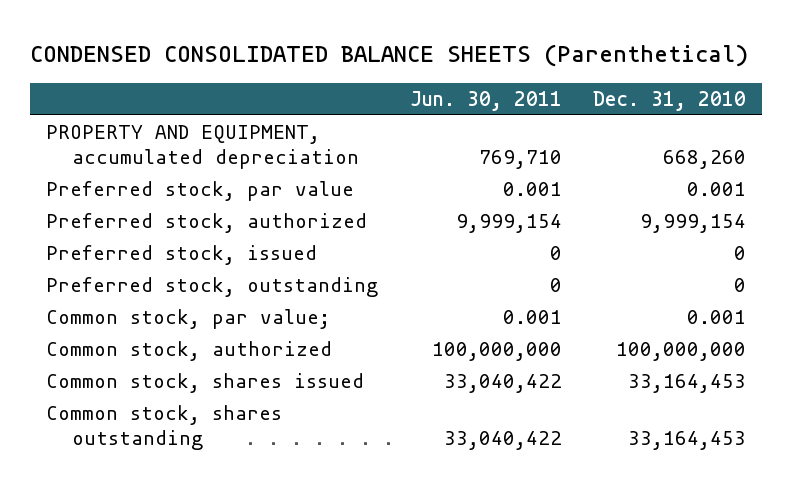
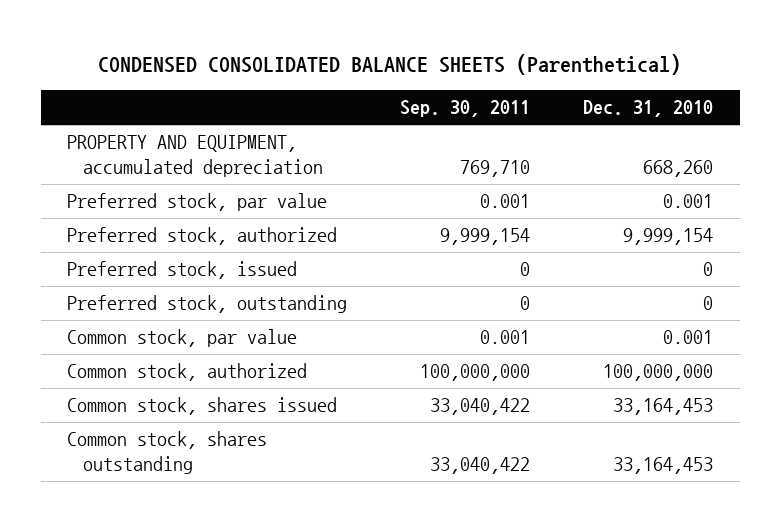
- | Jun. 30, 2011 | Dec. 31, 2010
+ | Sep. 30, 2011 | Dec. 31, 2010
- Common stock, par value; | 0.001 | 0.001
+ Common stock, par value | 0.001 | 0.001

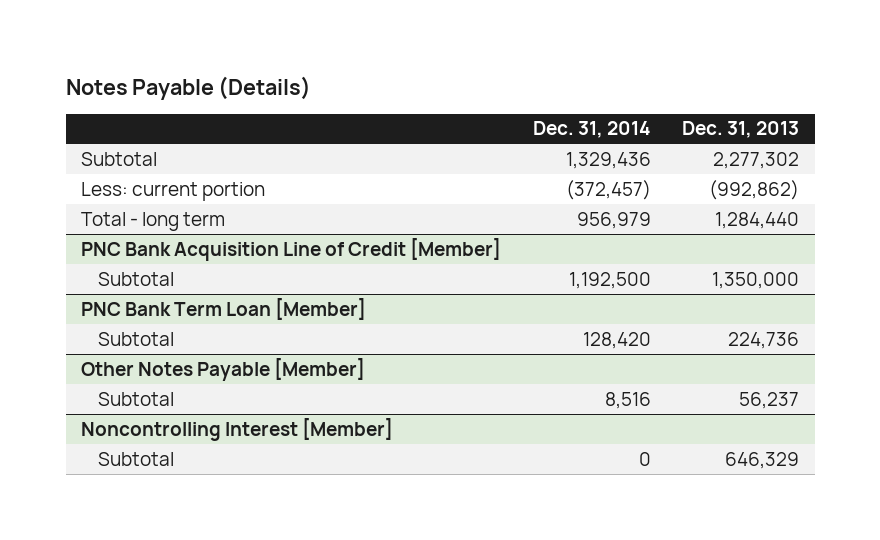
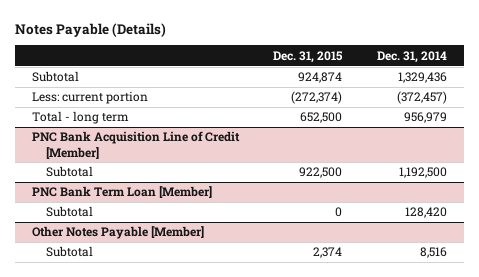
- | Dec. 31, 2014 | Dec. 31, 2013
+ | Dec. 31, 2015 | Dec. 31, 2014
- Noncontrolling Interest [Member]
- Subtotal | 0 | 646,329

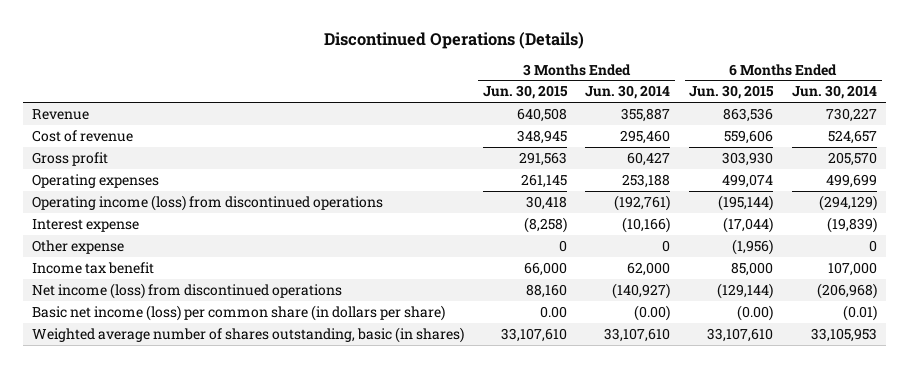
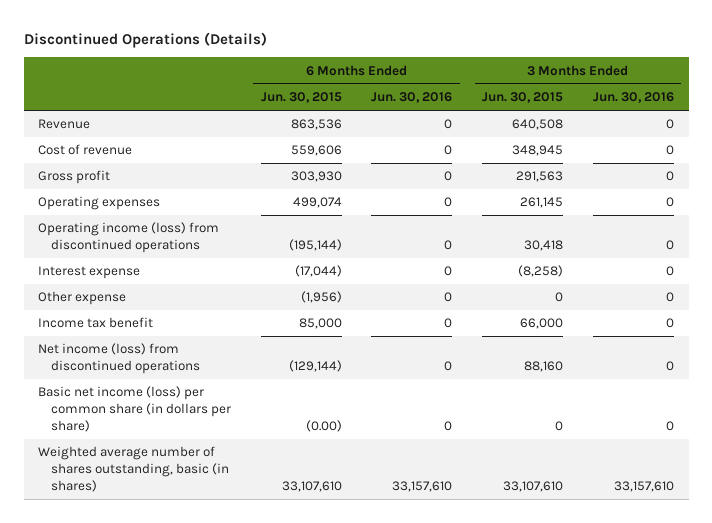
- | 3 Months Ended Jun. 30, 2015 | 3 Months Ended Jun. 30, 2014 | 6 Months Ended Jun. 30, 2015 | 6 Months Ended Jun. 30, 2014
+ | 6 Months Ended Jun. 30, 2015 | 6 Months Ended Jun. 30, 2016 | 3 Months Ended Jun. 30, 2015 | 3 Months Ended Jun. 30, 2016
- Basic net income (loss) per common share (in dollars per share) | 0.00 | (0.00) | (0.00) | (0.01)
+ Basic net income (loss) per common share (in dollars per share) | (0.00) | 0 | 0 | 0

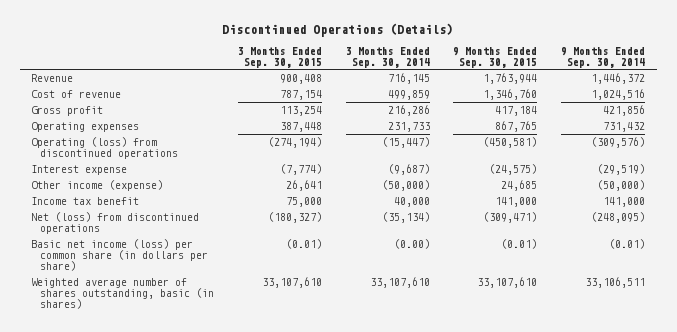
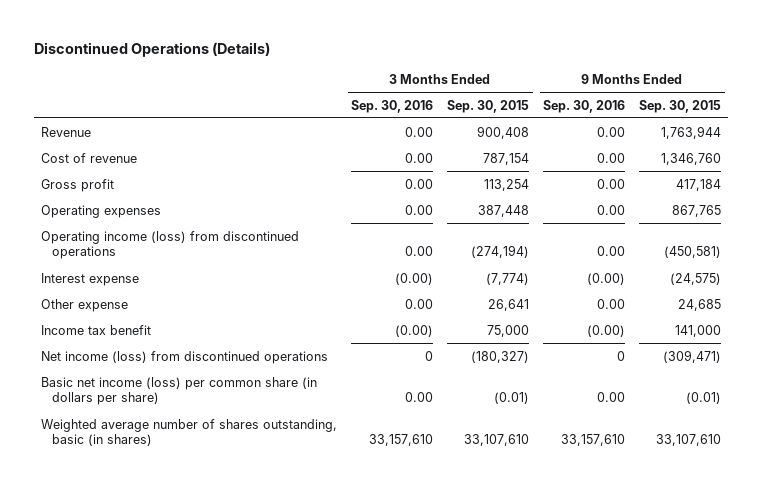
- | 3 Months Ended Sep. 30, 2015 | 3 Months Ended Sep. 30, 2014 | 9 Months Ended Sep. 30, 2015 | 9 Months Ended Sep. 30, 2014
+ | 3 Months Ended Sep. 30, 2016 | 3 Months Ended Sep. 30, 2015 | 9 Months Ended Sep. 30, 2016 | 9 Months Ended Sep. 30, 2015
- Operating (loss) from discontinued operations | (274,194) | (15,447) | (450,581) | (309,576)
+ Operating income (loss) from discontinued operations | 0.00 | (274,194) | 0.00 | (450,581)
- Other income (expense) | 26,641 | (50,000) | 24,685 | (50,000)
+ Other expense | 0.00 | 26,641 | 0.00 | 24,685
- Net (loss) from discontinued operations | (180,327) | (35,134) | (309,471) | (248,095)
+ Net income (loss) from discontinued operations | 0 | (180,327) | 0 | (309,471)

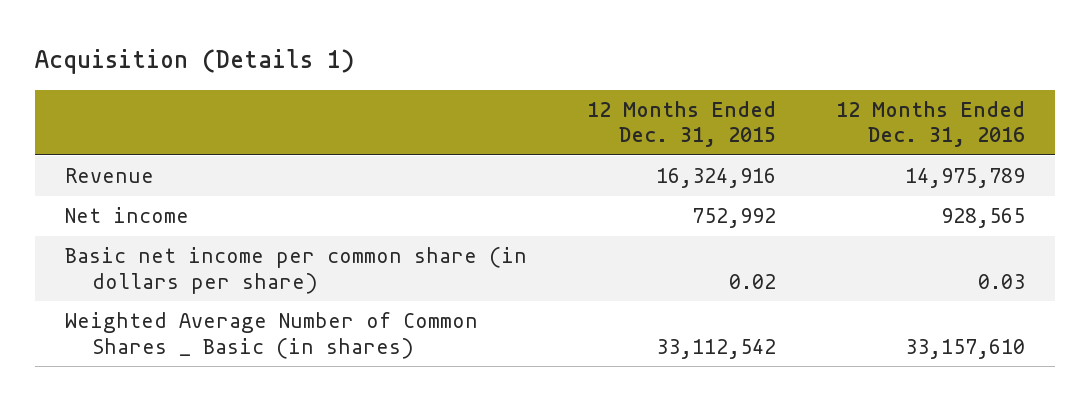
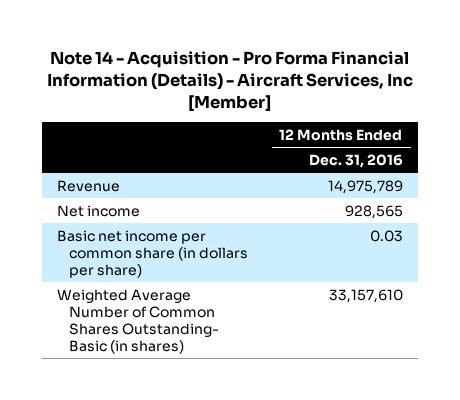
- Acquisition (Details 1)
+ Note 14 - Acquisition - Pro Forma Financial Information (Details) - Aircraft Services, Inc [Member]
- | 12 Months Ended Dec. 31, 2015 | 12 Months Ended Dec. 31, 2016
+ | 12 Months Ended Dec. 31, 2016
- Weighted Average Number of Common Shares _ Basic (in shares) | 33,112,542 | 33,157,610
+ Weighted Average Number of Common Shares Outstanding- Basic (in shares) | 33,157,610

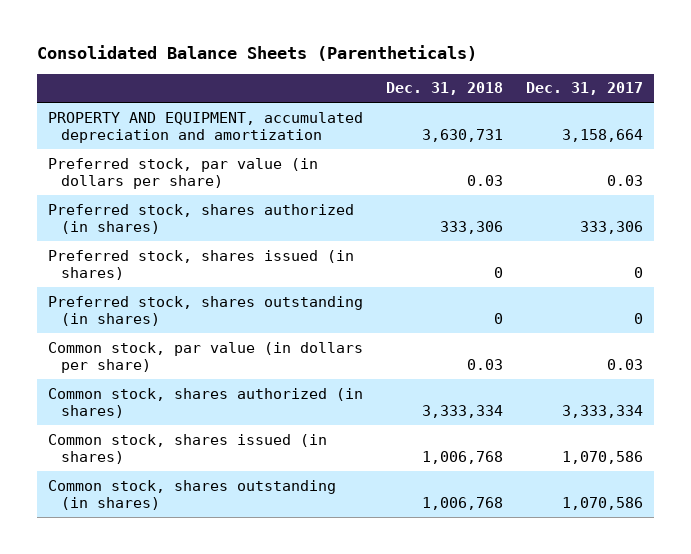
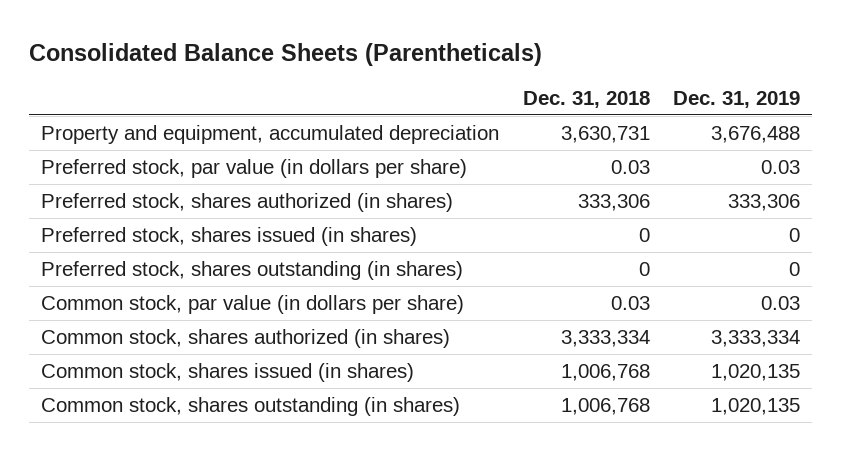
- | Dec. 31, 2018 | Dec. 31, 2017
+ | Dec. 31, 2018 | Dec. 31, 2019
- PROPERTY AND EQUIPMENT, accumulated depreciation and amortization | 3,630,731 | 3,158,664
+ Property and equipment, accumulated depreciation | 3,630,731 | 3,676,488

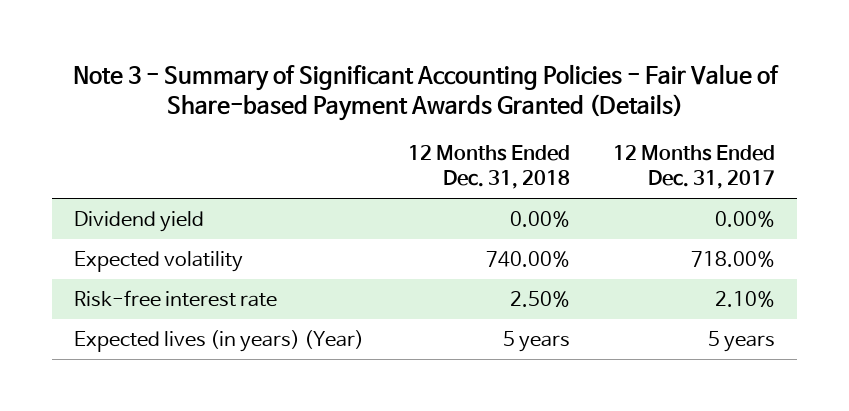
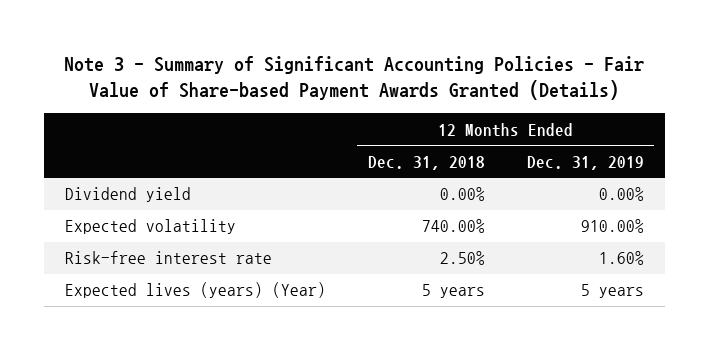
- | 12 Months Ended Dec. 31, 2018 | 12 Months Ended Dec. 31, 2017
+ | 12 Months Ended Dec. 31, 2018 | 12 Months Ended Dec. 31, 2019
- Expected lives (in years) (Year) | 5 years | 5 years
+ Expected lives (years) (Year) | 5 years | 5 years

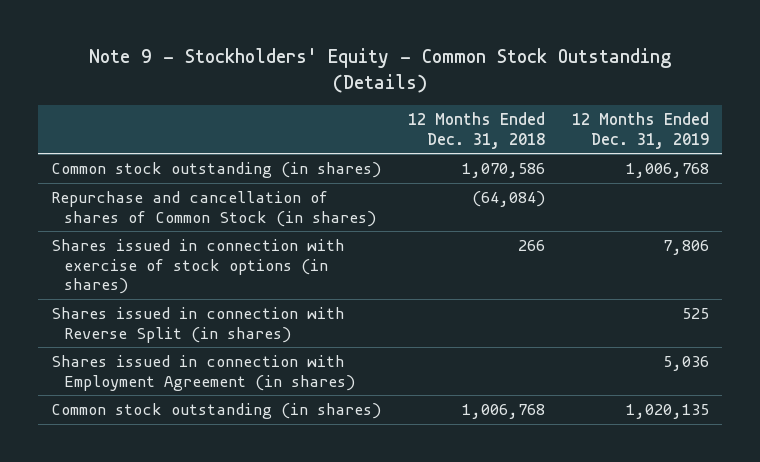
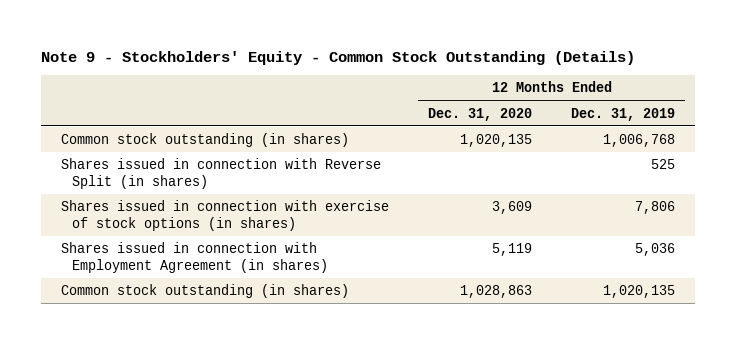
- | 12 Months Ended Dec. 31, 2018 | 12 Months Ended Dec. 31, 2019
+ | 12 Months Ended Dec. 31, 2020 | 12 Months Ended Dec. 31, 2019
- Repurchase and cancellation of shares of Common Stock (in shares) | (64,084) |
moved down: Shares issued in connection with exercise of stock options (in shares) | 3,609 | 7,806

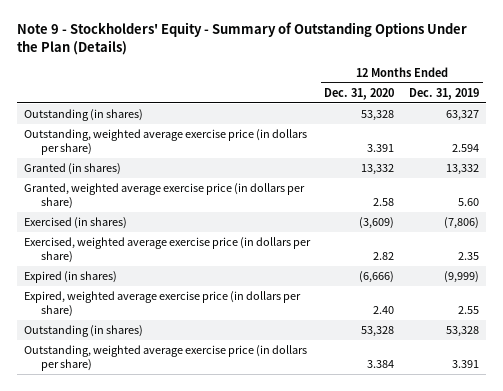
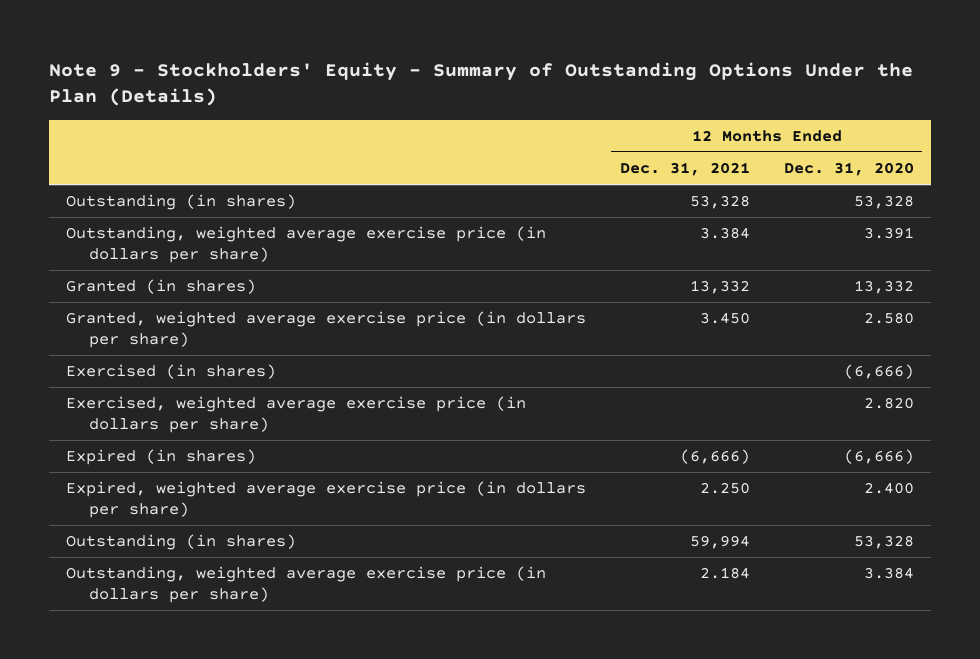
- | 12 Months Ended Dec. 31, 2020 | 12 Months Ended Dec. 31, 2019
+ | 12 Months Ended Dec. 31, 2021 | 12 Months Ended Dec. 31, 2020
- Granted, weighted average exercise price (in dollars per share) | 2.58 | 5.60
- Exercised (in shares) | (3,609) | (7,806)
- Exercised, weighted average exercise price (in dollars per share) | 2.82 | 2.35
+ Granted, weighted average exercise price (in dollars per share) | 3.450 | 2.580
+ Exercised (in shares) | | (6,666)
+ Exercised, weighted average exercise price (in dollars per share) | | 2.820
- Expired, weighted average exercise price (in dollars per share) | 2.40 | 2.55
+ Expired, weighted average exercise price (in dollars per share) | 2.250 | 2.400

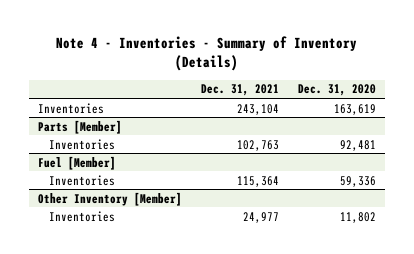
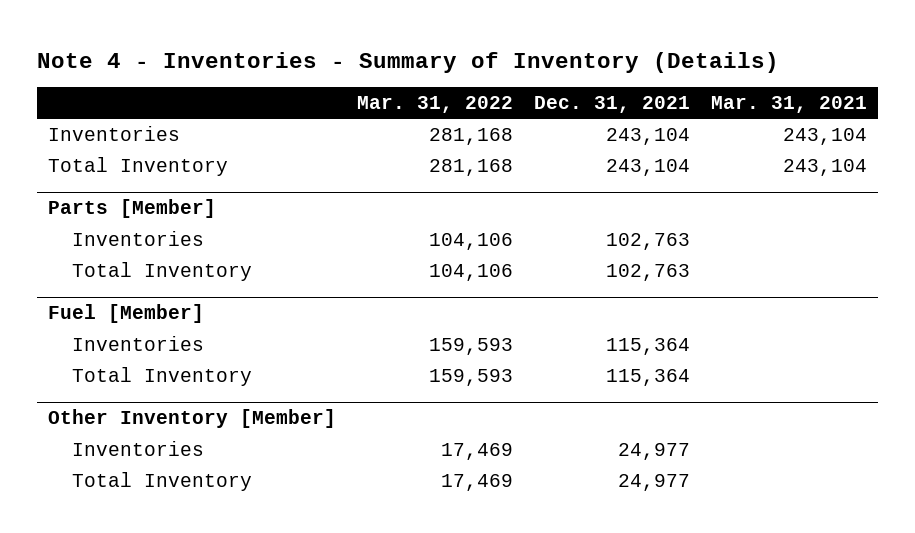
- | Dec. 31, 2021 | Dec. 31, 2020
+ | Mar. 31, 2022 | Dec. 31, 2021 | Mar. 31, 2021
+ Total Inventory | 281,168 | 243,104 | 243,104
@ Parts [Member]
+ Total Inventory | 104,106 | 102,763 |
@ Fuel [Member]
+ Total Inventory | 159,593 | 115,364 |
@ Other Inventory [Member]
+ Total Inventory | 17,469 | 24,977 |

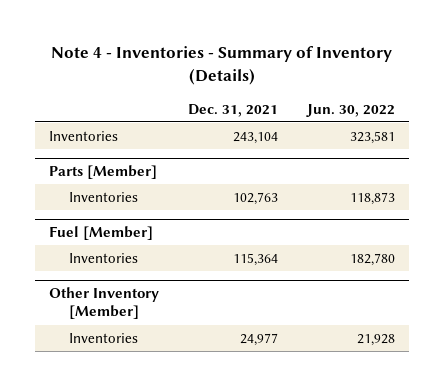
- | Mar. 31, 2022 | Dec. 31, 2021 | Mar. 31, 2021
+ | Dec. 31, 2021 | Jun. 30, 2022
- Total Inventory | 281,168 | 243,104 | 243,104
@ Parts [Member]
- Total Inventory | 104,106 | 102,763 |
@ Fuel [Member]
- Total Inventory | 159,593 | 115,364 |
@ Other Inventory [Member]
- Total Inventory | 17,469 | 24,977 |

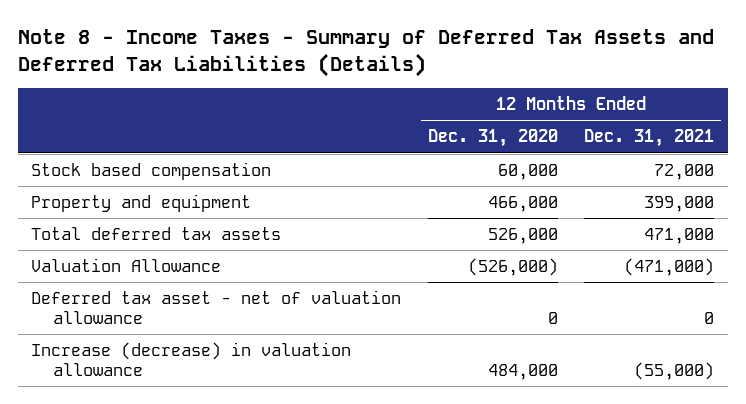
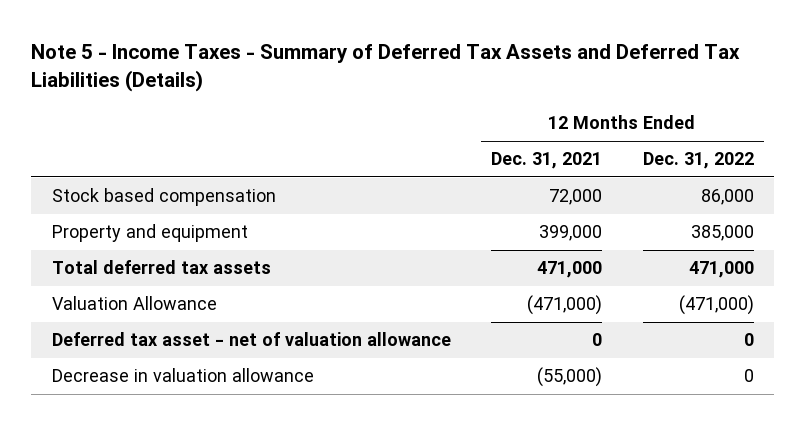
- Note 8 - Income Taxes - Summary of Deferred Tax Assets and Deferred Tax Liabilities (Details)
+ Note 5 - Income Taxes - Summary of Deferred Tax Assets and Deferred Tax Liabilities (Details)
- | 12 Months Ended Dec. 31, 2020 | 12 Months Ended Dec. 31, 2021
+ | 12 Months Ended Dec. 31, 2021 | 12 Months Ended Dec. 31, 2022
- Increase (decrease) in valuation allowance | 484,000 | (55,000)
+ Decrease in valuation allowance | (55,000) | 0

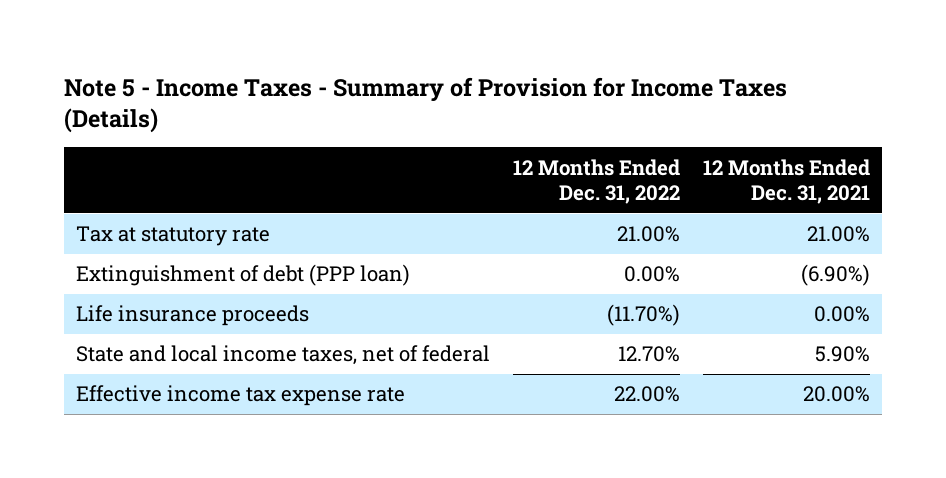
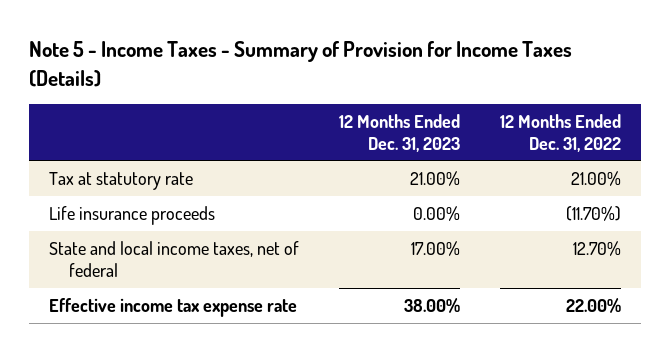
- | 12 Months Ended Dec. 31, 2022 | 12 Months Ended Dec. 31, 2021
+ | 12 Months Ended Dec. 31, 2023 | 12 Months Ended Dec. 31, 2022
- Extinguishment of debt (PPP loan) | 0.00% | (6.90%)

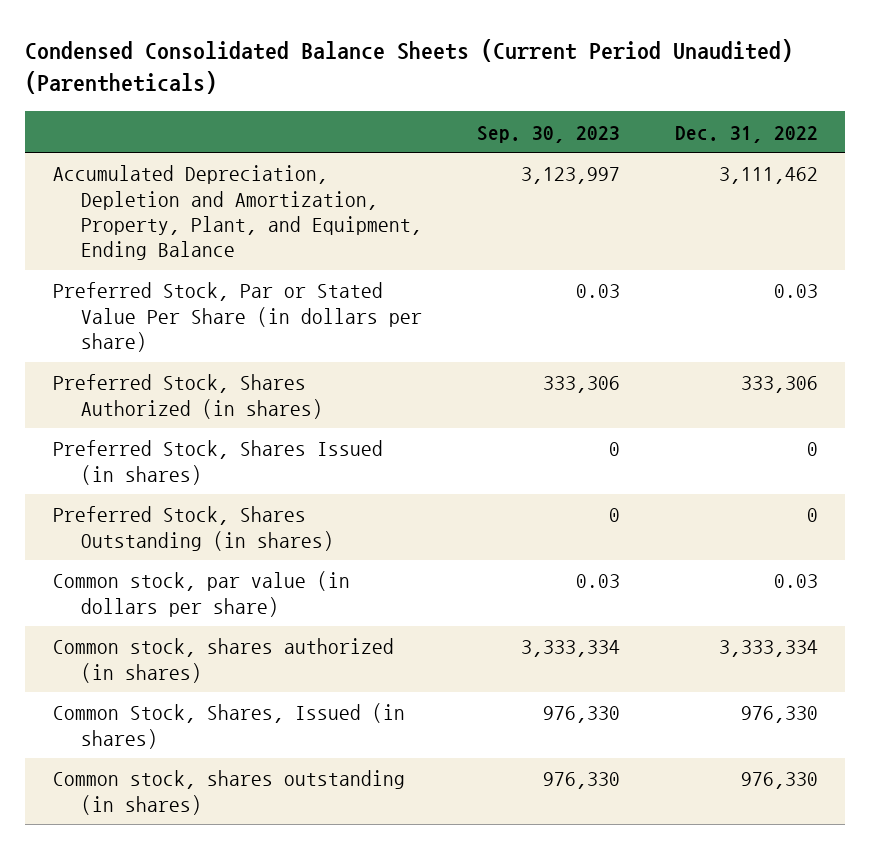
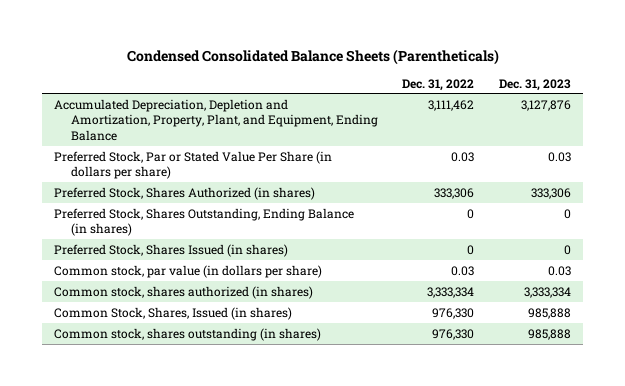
- Condensed Consolidated Balance Sheets (Current Period Unaudited) (Parentheticals)
+ Condensed Consolidated Balance Sheets (Parentheticals)
- | Sep. 30, 2023 | Dec. 31, 2022
+ | Dec. 31, 2022 | Dec. 31, 2023
+ Preferred Stock, Shares Outstanding, Ending Balance (in shares) | 0 | 0
- Preferred Stock, Shares Outstanding (in shares) | 0 | 0

